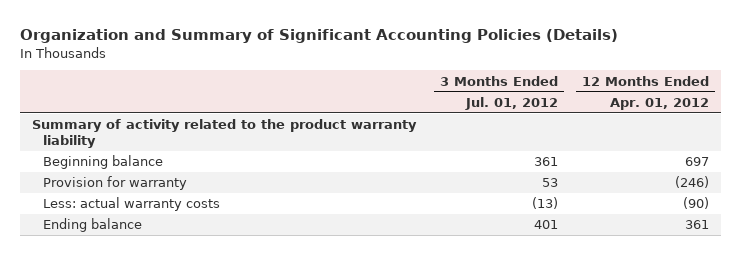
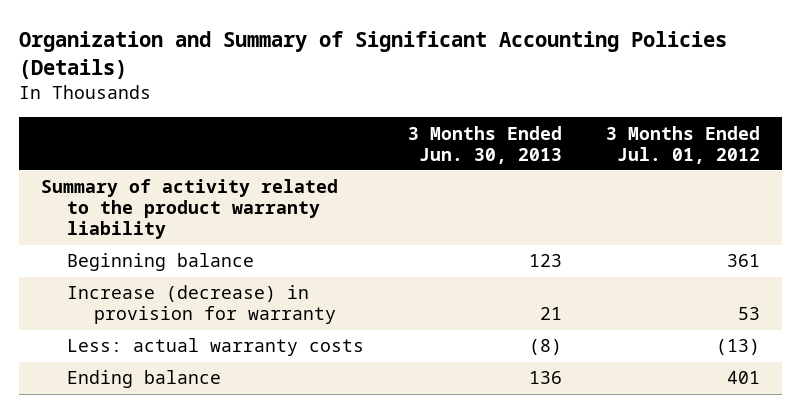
- | 3 Months Ended Jul. 01, 2012 | 12 Months Ended Apr. 01, 2012
+ | 3 Months Ended Jun. 30, 2013 | 3 Months Ended Jul. 01, 2012
- Provision for warranty | 53 | (246)
+ Increase (decrease) in provision for warranty | 21 | 53

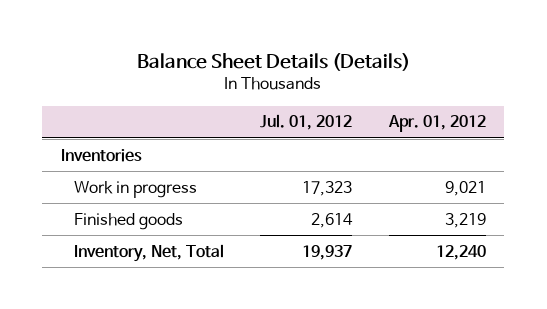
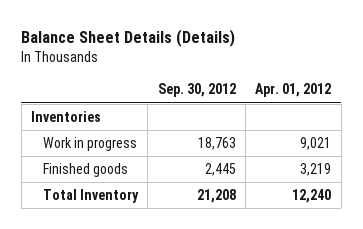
- | Jul. 01, 2012 | Apr. 01, 2012
+ | Sep. 30, 2012 | Apr. 01, 2012
- Inventory, Net, Total | 19,937 | 12,240
+ Total Inventory | 21,208 | 12,240

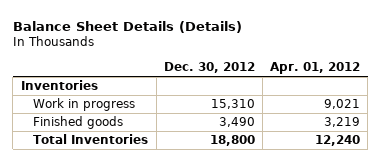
- | Sep. 30, 2012 | Apr. 01, 2012
+ | Dec. 30, 2012 | Apr. 01, 2012
- Total Inventory | 21,208 | 12,240
+ Total Inventories | 18,800 | 12,240

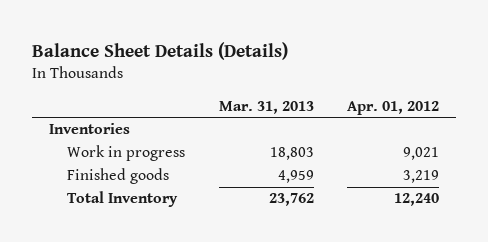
- | Dec. 30, 2012 | Apr. 01, 2012
+ | Mar. 31, 2013 | Apr. 01, 2012
- Total Inventories | 18,800 | 12,240
+ Total Inventory | 23,762 | 12,240

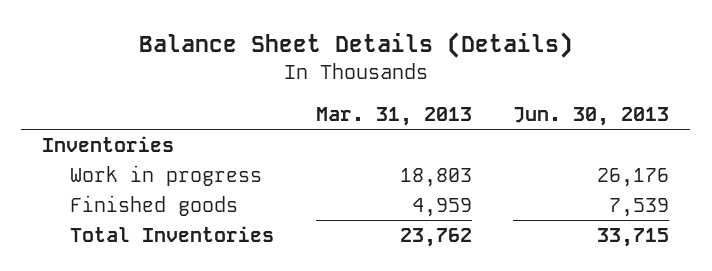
- | Mar. 31, 2013 | Apr. 01, 2012
+ | Mar. 31, 2013 | Jun. 30, 2013
- Total Inventory | 23,762 | 12,240
+ Total Inventories | 23,762 | 33,715

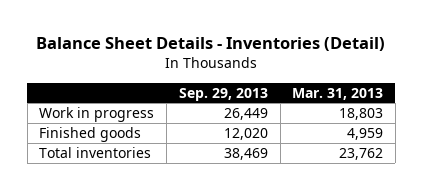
- Balance Sheet Details (Details)
+ Balance Sheet Details - Inventories (Detail)
- | Mar. 31, 2013 | Jun. 30, 2013
+ | Sep. 29, 2013 | Mar. 31, 2013
- Inventories
- Total Inventories | 23,762 | 33,715
+ Total inventories | 38,469 | 23,762

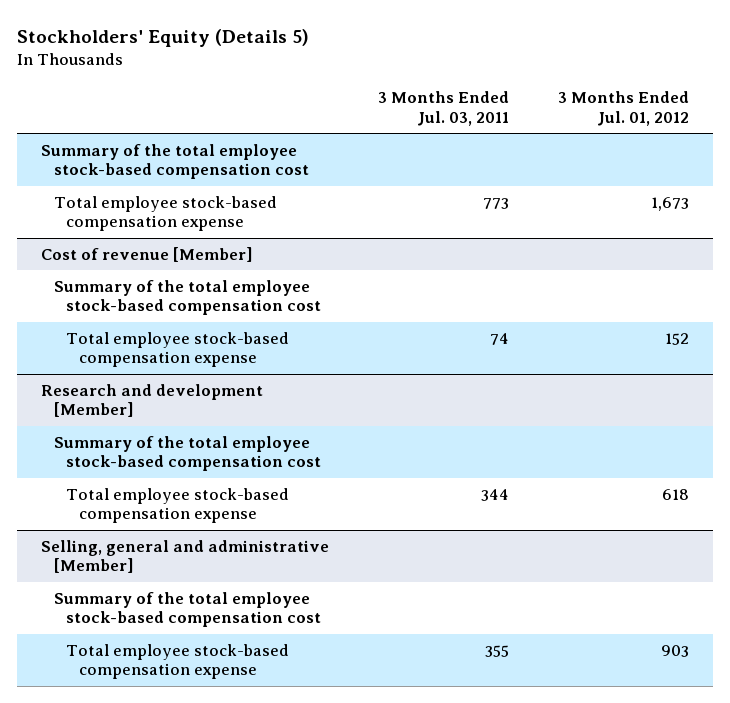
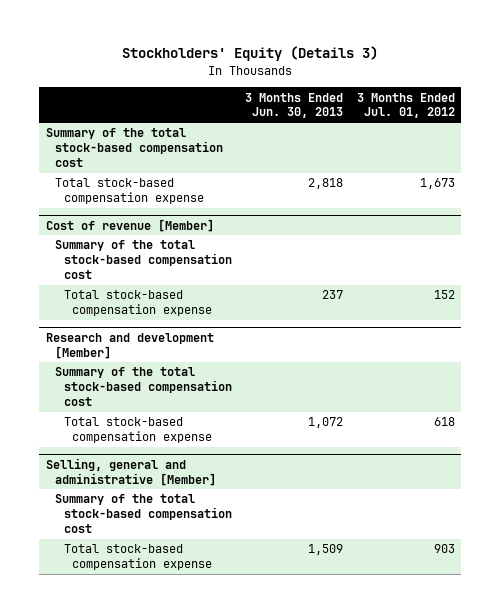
- Stockholders' Equity (Details 5)
+ Stockholders' Equity (Details 3)
- | 3 Months Ended Jul. 03, 2011 | 3 Months Ended Jul. 01, 2012
+ | 3 Months Ended Jun. 30, 2013 | 3 Months Ended Jul. 01, 2012
- Summary of the total employee stock-based compensation cost
- Total employee stock-based compensation expense | 773 | 1,673
+ Summary of the total stock-based compensation cost
+ Total stock-based compensation expense | 2,818 | 1,673
@ Cost of revenue [Member]
- Summary of the total employee stock-based compensation cost
- Total employee stock-based compensation expense | 74 | 152
+ Summary of the total stock-based compensation cost
+ Total stock-based compensation expense | 237 | 152
@ Research and development [Member]
- Summary of the total employee stock-based compensation cost
- Total employee stock-based compensation expense | 344 | 618
+ Summary of the total stock-based compensation cost
+ Total stock-based compensation expense | 1,072 | 618
@ Selling, general and administrative [Member]
- Summary of the total employee stock-based compensation cost
- Total employee stock-based compensation expense | 355 | 903
+ Summary of the total stock-based compensation cost
+ Total stock-based compensation expense | 1,509 | 903

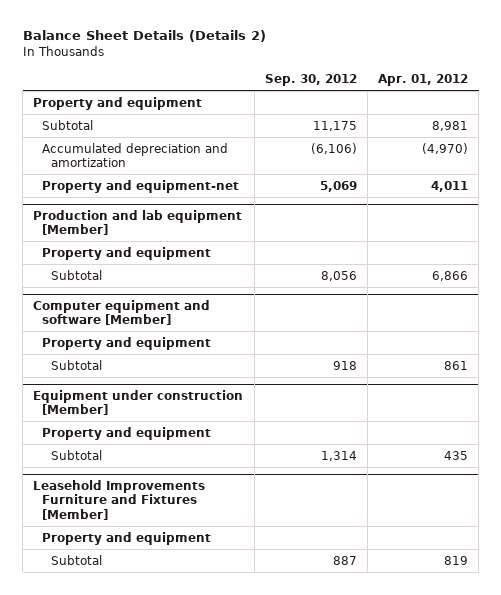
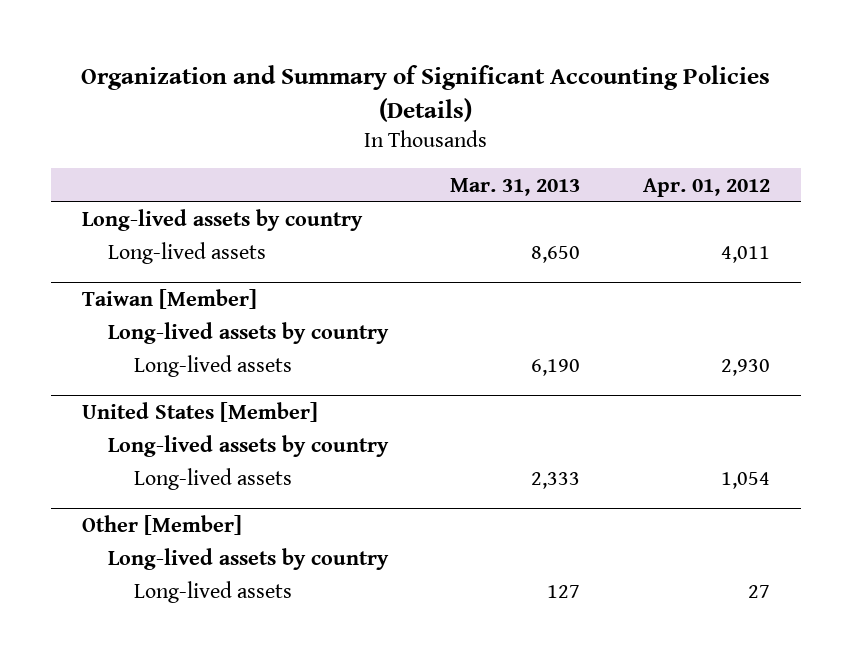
- Balance Sheet Details (Details 2)
+ Organization and Summary of Significant Accounting Policies (Details)
- | Sep. 30, 2012 | Apr. 01, 2012
+ | Mar. 31, 2013 | Apr. 01, 2012
- Property and equipment
- Subtotal | 11,175 | 8,981
- Accumulated depreciation and amortization | (6,106) | (4,970)
- Property and equipment-net | 5,069 | 4,011
- Production and lab equipment [Member]
- Property and equipment
- Subtotal | 8,056 | 6,866
- Computer equipment and software [Member]
- Property and equipment
- Subtotal | 918 | 861
- Equipment under construction [Member]
- Property and equipment
- Subtotal | 1,314 | 435
- Leasehold Improvements Furniture and Fixtures [Member]
- Property and equipment
- Subtotal | 887 | 819
+ Long-lived assets by country
+ Long-lived assets | 8,650 | 4,011
+ Taiwan [Member]
+ Long-lived assets by country
+ Long-lived assets | 6,190 | 2,930
+ United States [Member]
+ Long-lived assets by country
+ Long-lived assets | 2,333 | 1,054
+ Other [Member]
+ Long-lived assets by country
+ Long-lived assets | 127 | 27

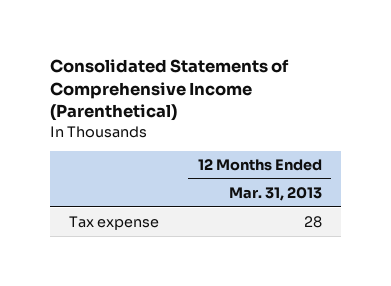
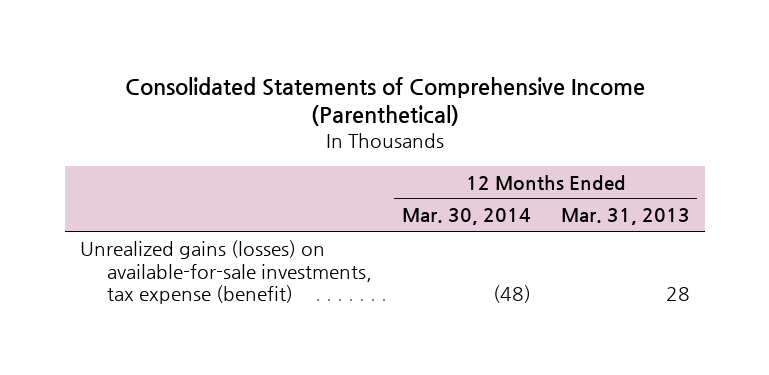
- | 12 Months Ended Mar. 31, 2013
+ | 12 Months Ended Mar. 30, 2014 | 12 Months Ended Mar. 31, 2013
- Tax expense | 28
+ Unrealized gains (losses) on available-for-sale investments, tax expense (benefit) | (48) | 28

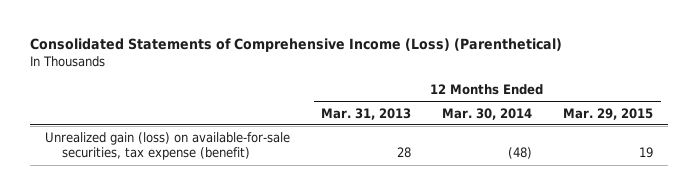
- Consolidated Statements of Comprehensive Income (Parenthetical)
+ Consolidated Statements of Comprehensive Income (Loss) (Parenthetical)
- | 12 Months Ended Mar. 30, 2014 | 12 Months Ended Mar. 31, 2013
+ | 12 Months Ended Mar. 31, 2013 | 12 Months Ended Mar. 30, 2014 | 12 Months Ended Mar. 29, 2015
- Unrealized gains (losses) on available-for-sale investments, tax expense (benefit) | (48) | 28
+ Unrealized gain (loss) on available-for-sale securities, tax expense (benefit) | 28 | (48) | 19

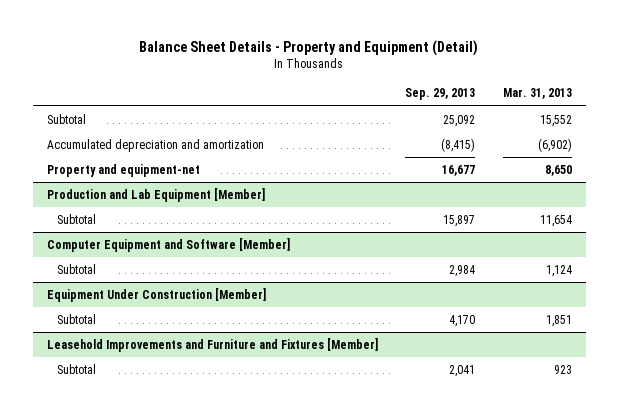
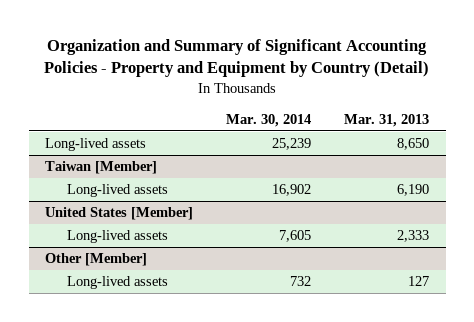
- Balance Sheet Details - Property and Equipment (Detail)
+ Organization and Summary of Significant Accounting Policies - Property and Equipment by Country (Detail)
- | Sep. 29, 2013 | Mar. 31, 2013
+ | Mar. 30, 2014 | Mar. 31, 2013
- Subtotal | 25,092 | 15,552
- Accumulated depreciation and amortization | (8,415) | (6,902)
- Property and equipment-net | 16,677 | 8,650
- Production and Lab Equipment [Member]
- Subtotal | 15,897 | 11,654
- Computer Equipment and Software [Member]
- Subtotal | 2,984 | 1,124
- Equipment Under Construction [Member]
- Subtotal | 4,170 | 1,851
- Leasehold Improvements and Furniture and Fixtures [Member]
- Subtotal | 2,041 | 923
+ Long-lived assets | 25,239 | 8,650
+ Taiwan [Member]
+ Long-lived assets | 16,902 | 6,190
+ United States [Member]
+ Long-lived assets | 7,605 | 2,333
+ Other [Member]
+ Long-lived assets | 732 | 127

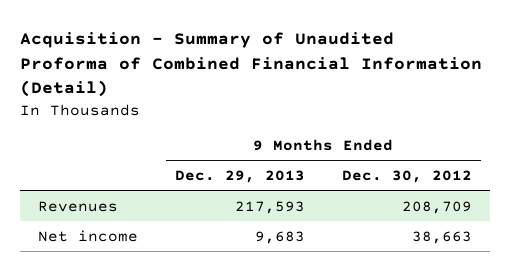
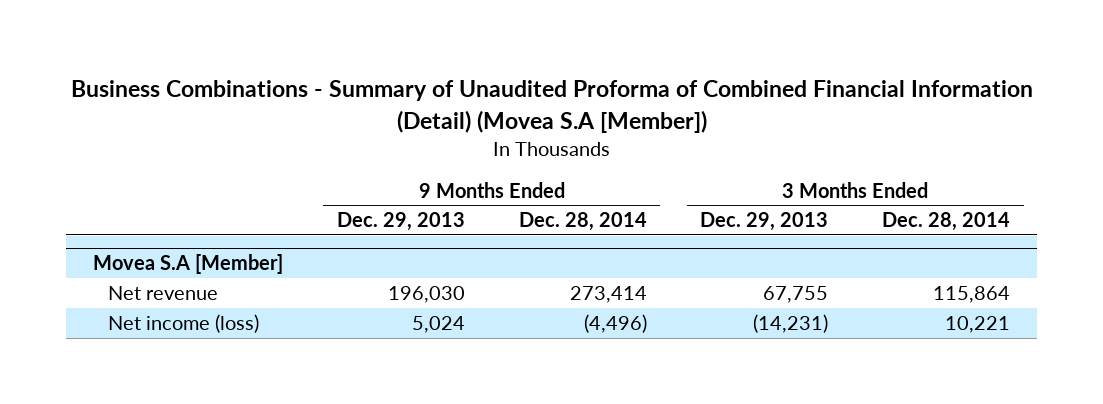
- Acquisition - Summary of Unaudited Proforma of Combined Financial Information (Detail)
+ Business Combinations - Summary of Unaudited Proforma of Combined Financial Information (Detail) (Movea S.A [Member])
- | 9 Months Ended Dec. 29, 2013 | 9 Months Ended Dec. 30, 2012
+ | 9 Months Ended Dec. 29, 2013 | 9 Months Ended Dec. 28, 2014 | 3 Months Ended Dec. 29, 2013 | 3 Months Ended Dec. 28, 2014
- Revenues | 217,593 | 208,709
- Net income | 9,683 | 38,663
+ Movea S.A [Member]
+ Net revenue | 196,030 | 273,414 | 67,755 | 115,864
+ Net income (loss) | 5,024 | (4,496) | (14,231) | 10,221

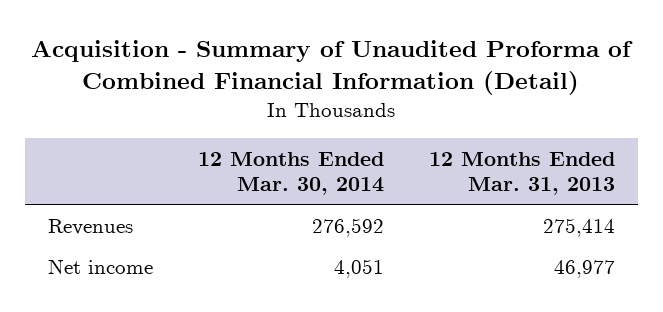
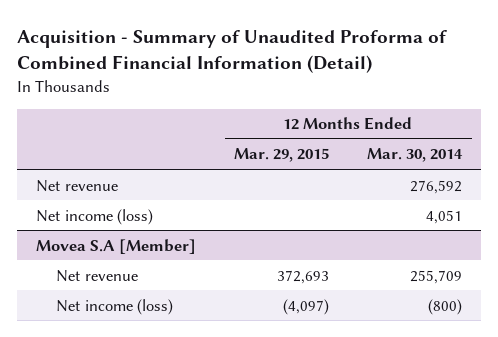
- | 12 Months Ended Mar. 30, 2014 | 12 Months Ended Mar. 31, 2013
+ | 12 Months Ended Mar. 29, 2015 | 12 Months Ended Mar. 30, 2014
- Revenues | 276,592 | 275,414
- Net income | 4,051 | 46,977
+ Net revenue | | 276,592
+ Net income (loss) | | 4,051
+ Movea S.A [Member]
+ Net revenue | 372,693 | 255,709
+ Net income (loss) | (4,097) | (800)

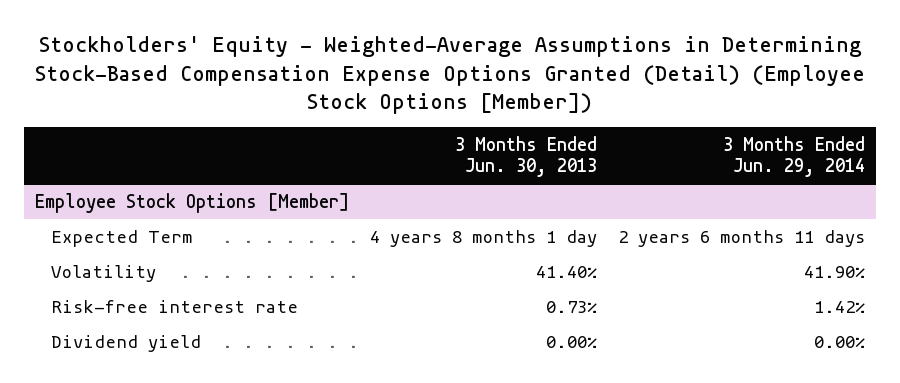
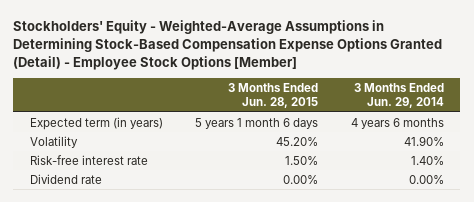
- Stockholders' Equity - Weighted-Average Assumptions in Determining Stock-Based Compensation Expense Options Granted (Detail) (Employee Stock Options [Member])
+ Stockholders' Equity - Weighted-Average Assumptions in Determining Stock-Based Compensation Expense Options Granted (Detail) - Employee Stock Options [Member]
- | 3 Months Ended Jun. 30, 2013 | 3 Months Ended Jun. 29, 2014
+ | 3 Months Ended Jun. 28, 2015 | 3 Months Ended Jun. 29, 2014
- Employee Stock Options [Member]
- Expected Term | 4 years 8 months 1 day | 2 years 6 months 11 days
+ Expected term (in years) | 5 years 1 month 6 days | 4 years 6 months
- Risk-free interest rate | 0.73% | 1.42%
- Dividend yield | 0.00% | 0.00%
+ Risk-free interest rate | 1.50% | 1.40%
+ Dividend rate | 0.00% | 0.00%

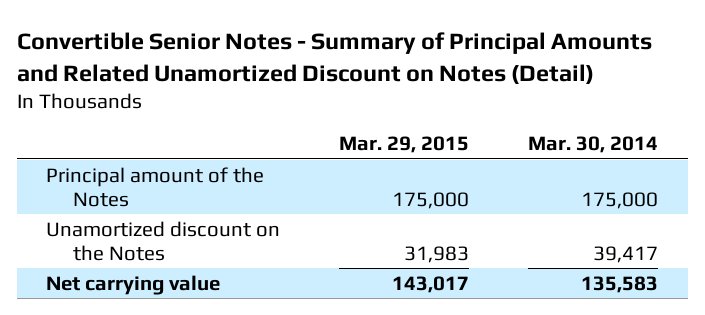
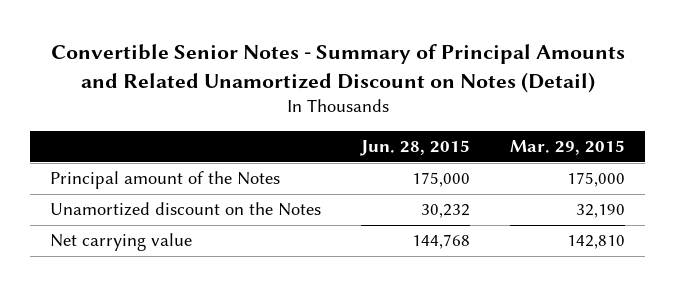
- | Mar. 29, 2015 | Mar. 30, 2014
+ | Jun. 28, 2015 | Mar. 29, 2015
- Unamortized discount on the Notes | 31,983 | 39,417
- Net carrying value | 143,017 | 135,583
+ Unamortized discount on the Notes | 30,232 | 32,190
+ Net carrying value | 144,768 | 142,810

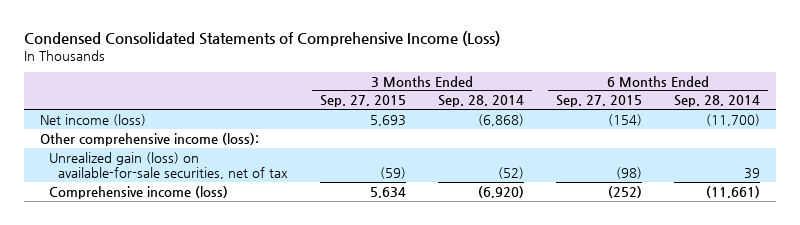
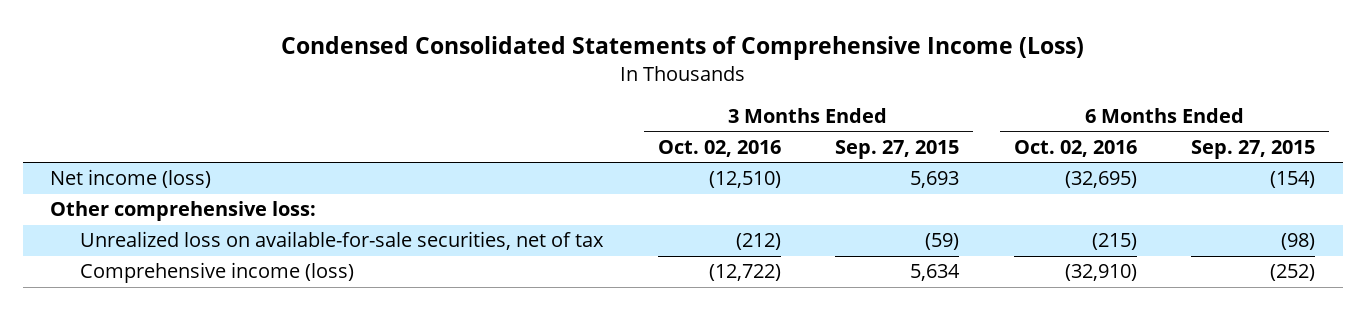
- | 3 Months Ended Sep. 27, 2015 | 3 Months Ended Sep. 28, 2014 | 6 Months Ended Sep. 27, 2015 | 6 Months Ended Sep. 28, 2014
+ | 3 Months Ended Oct. 02, 2016 | 3 Months Ended Sep. 27, 2015 | 6 Months Ended Oct. 02, 2016 | 6 Months Ended Sep. 27, 2015
- Other comprehensive income (loss):
- Unrealized gain (loss) on available-for-sale securities, net of tax | (59) | (52) | (98) | 39
+ Other comprehensive loss:
+ Unrealized loss on available-for-sale securities, net of tax | (212) | (59) | (215) | (98)

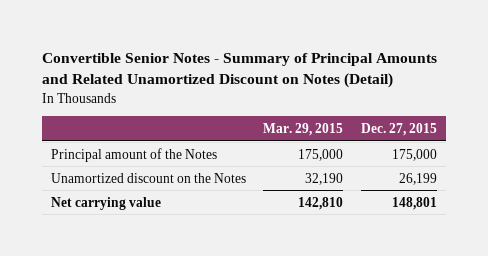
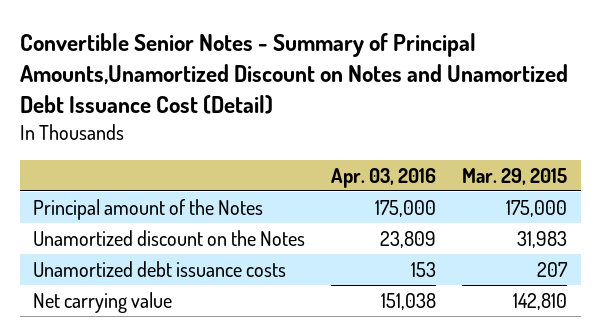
- Convertible Senior Notes - Summary of Principal Amounts and Related Unamortized Discount on Notes (Detail)
+ Convertible Senior Notes - Summary of Principal Amounts,Unamortized Discount on Notes and Unamortized Debt Issuance Cost (Detail)
- | Mar. 29, 2015 | Dec. 27, 2015
+ | Apr. 03, 2016 | Mar. 29, 2015
- Unamortized discount on the Notes | 32,190 | 26,199
+ Unamortized discount on the Notes | 23,809 | 31,983
+ Unamortized debt issuance costs | 153 | 207

